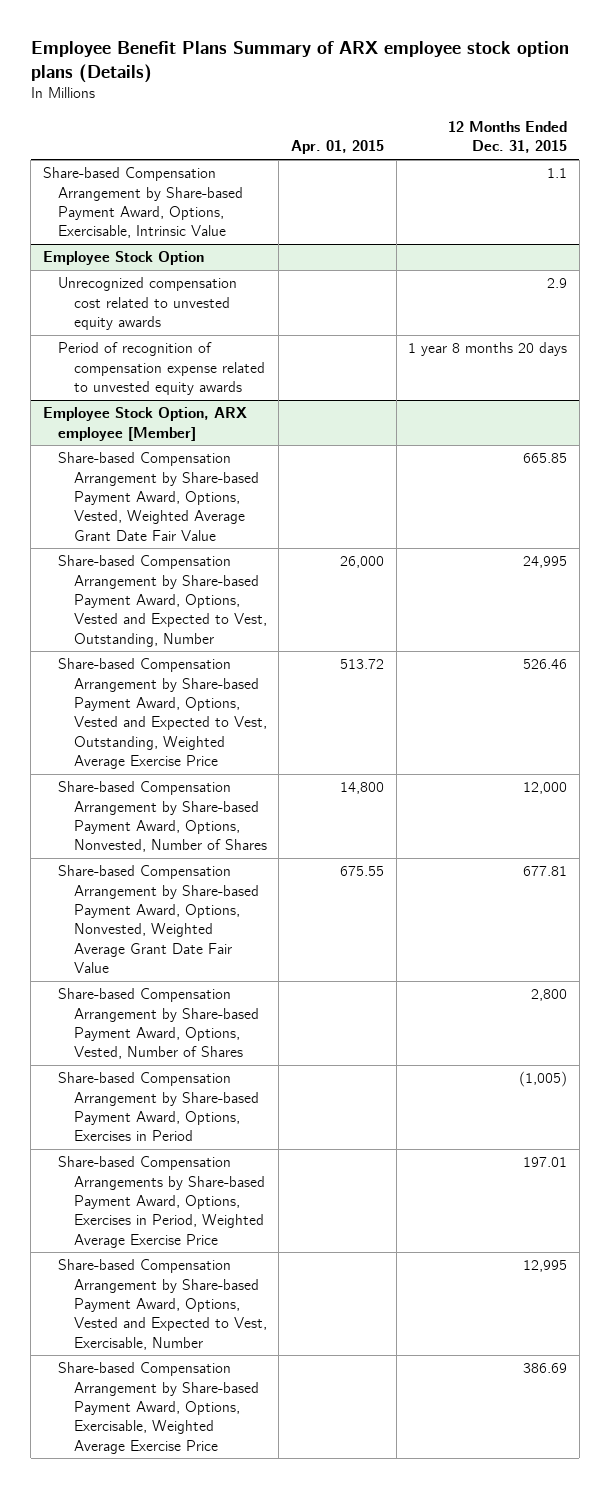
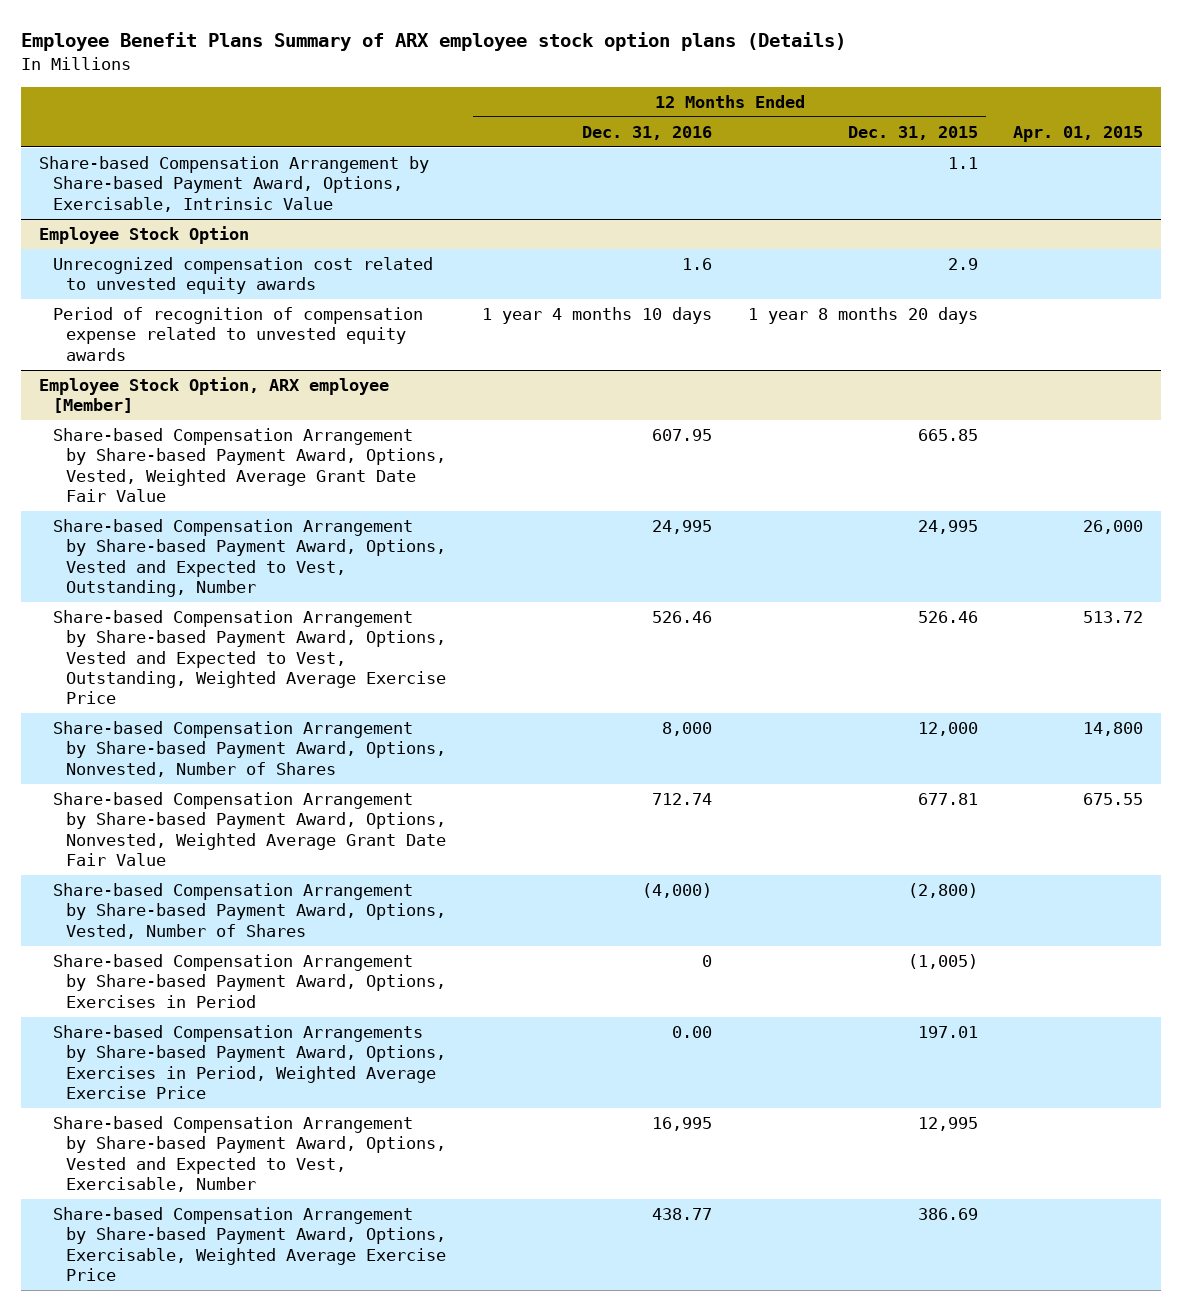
- | Apr. 01, 2015 | 12 Months Ended Dec. 31, 2015
+ | 12 Months Ended Dec. 31, 2016 | 12 Months Ended Dec. 31, 2015 | Apr. 01, 2015
@ Employee Stock Option, ARX employee [Member]
- Share-based Compensation Arrangement by Share-based Payment Award, Options, Vested, Number of Shares | | 2,800
+ Share-based Compensation Arrangement by Share-based Payment Award, Options, Vested, Number of Shares | (4,000) | (2,800) |

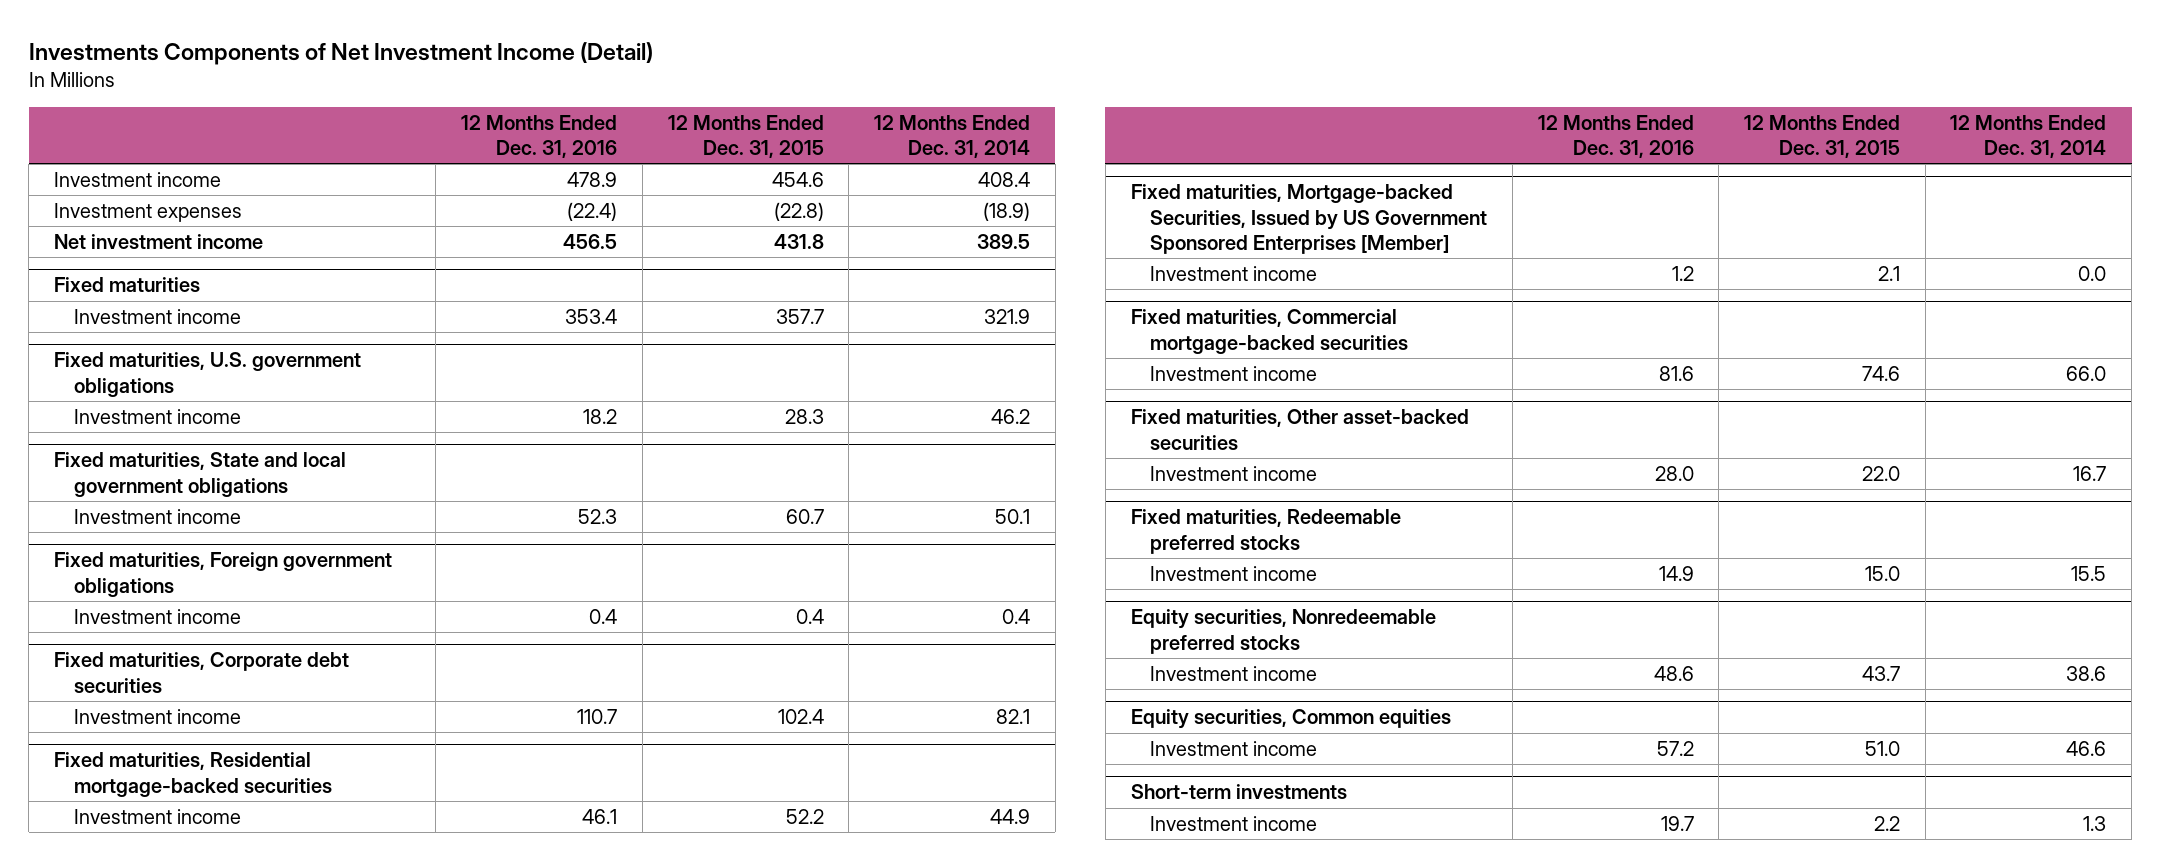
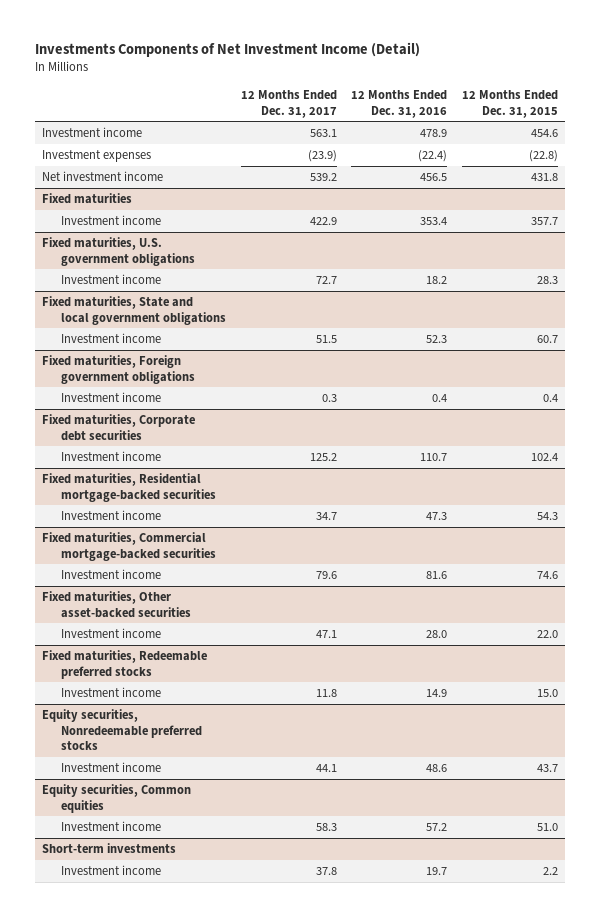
- | 12 Months Ended Dec. 31, 2016 | 12 Months Ended Dec. 31, 2015 | 12 Months Ended Dec. 31, 2014
+ | 12 Months Ended Dec. 31, 2017 | 12 Months Ended Dec. 31, 2016 | 12 Months Ended Dec. 31, 2015
@ Fixed maturities, Residential mortgage-backed securities
- Investment income | 46.1 | 52.2 | 44.9
- Fixed maturities, Mortgage-backed Securities, Issued by US Government Sponsored Enterprises [Member]
- Investment income | 1.2 | 2.1 | 0.0
@ Fixed maturities, Residential mortgage-backed securities
+ Investment income | 34.7 | 47.3 | 54.3

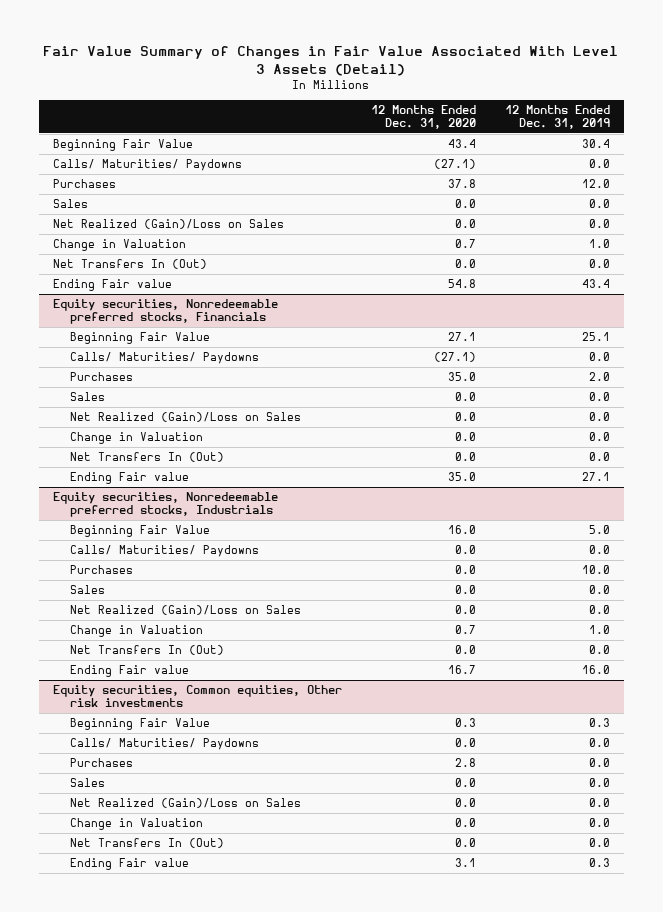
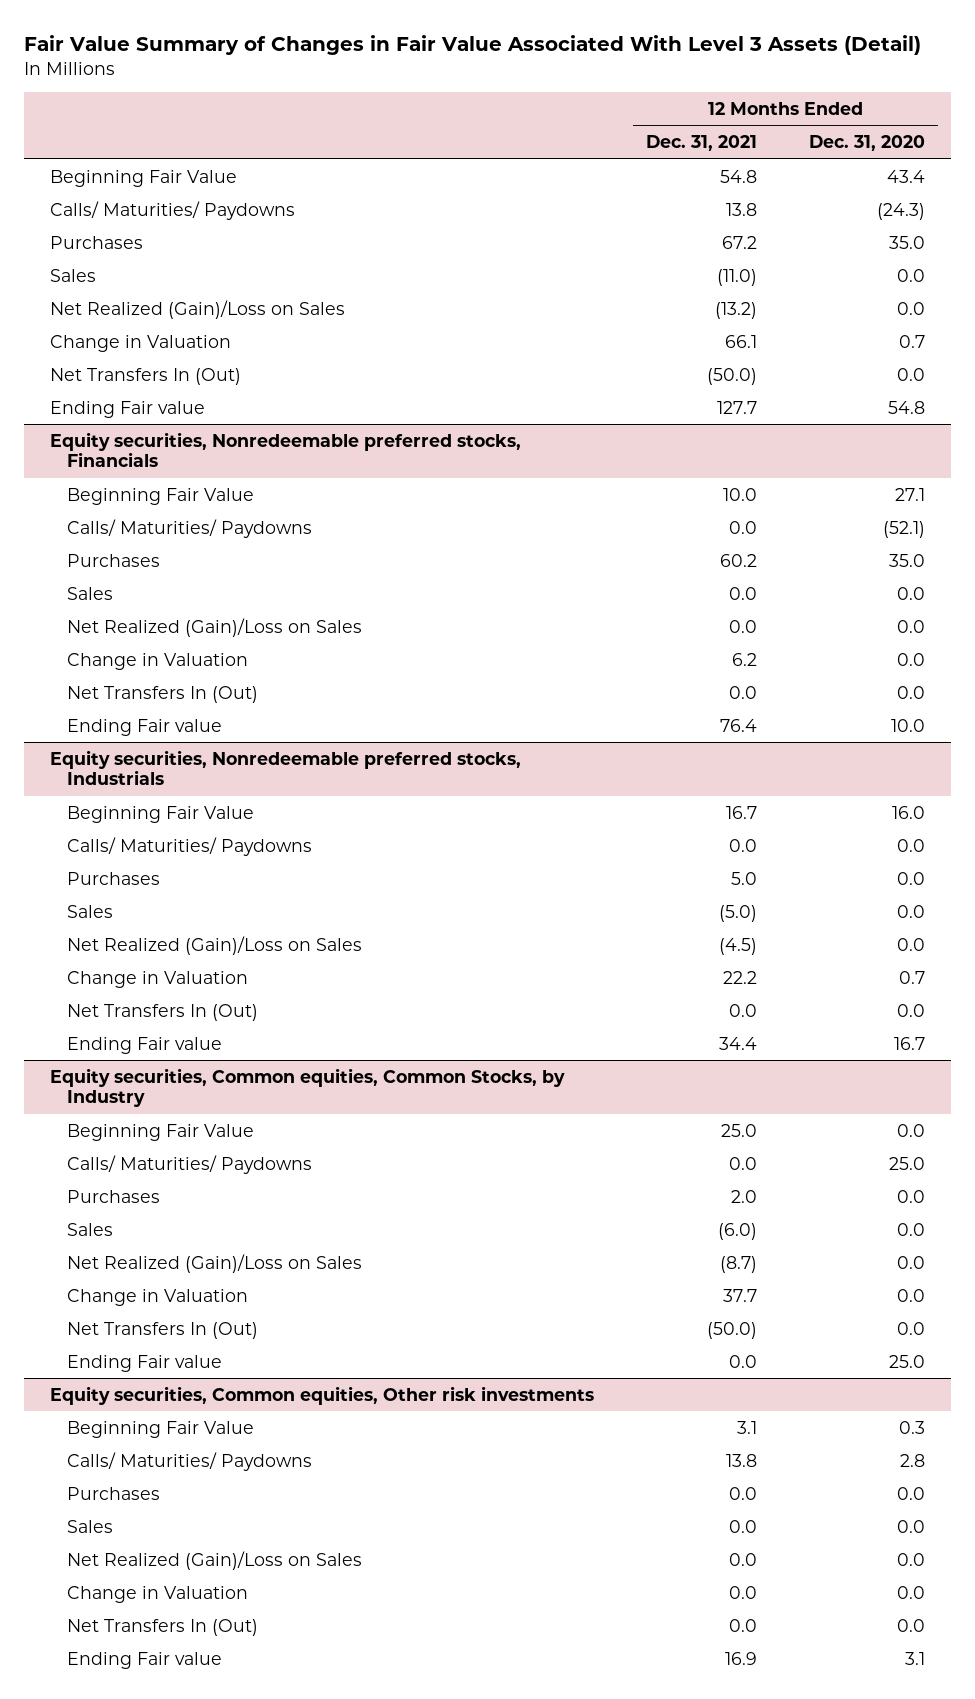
- | 12 Months Ended Dec. 31, 2020 | 12 Months Ended Dec. 31, 2019
+ | 12 Months Ended Dec. 31, 2021 | 12 Months Ended Dec. 31, 2020
- Calls/ Maturities/ Paydowns | (27.1) | 0.0
- Purchases | 37.8 | 12.0
+ Calls/ Maturities/ Paydowns | 13.8 | (24.3)
+ Purchases | 67.2 | 35.0
@ Equity securities, Nonredeemable preferred stocks, Financials
- Calls/ Maturities/ Paydowns | (27.1) | 0.0
+ Calls/ Maturities/ Paydowns | 0.0 | (52.1)
- Ending Fair value | 35.0 | 27.1
+ Ending Fair value | 76.4 | 10.0
+ Equity securities, Common equities, Common Stocks, by Industry
+ Beginning Fair Value | 25.0 | 0.0
+ Calls/ Maturities/ Paydowns | 0.0 | 25.0
+ Purchases | 2.0 | 0.0
+ Sales | (6.0) | 0.0
+ Net Realized (Gain)/Loss on Sales | (8.7) | 0.0
+ Change in Valuation | 37.7 | 0.0
+ Net Transfers In (Out) | (50.0) | 0.0
+ Ending Fair value | 0.0 | 25.0
@ Equity securities, Common equities, Other risk investments
- Calls/ Maturities/ Paydowns | 0.0 | 0.0
- Purchases | 2.8 | 0.0
+ Calls/ Maturities/ Paydowns | 13.8 | 2.8
+ Purchases | 0.0 | 0.0

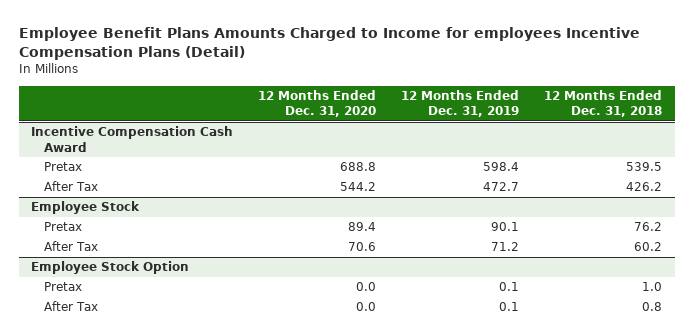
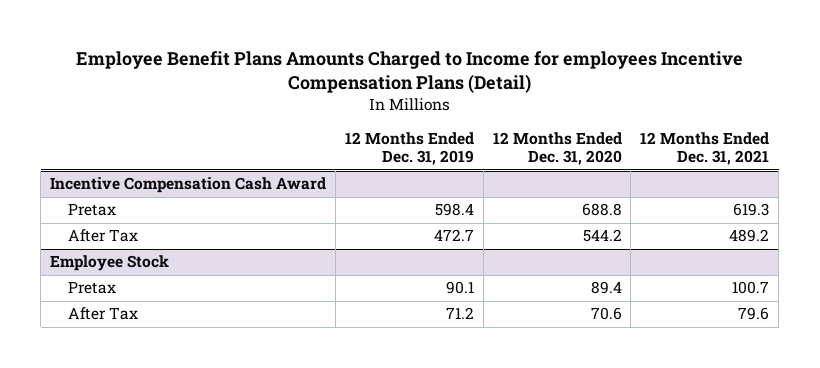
- | 12 Months Ended Dec. 31, 2020 | 12 Months Ended Dec. 31, 2019 | 12 Months Ended Dec. 31, 2018
+ | 12 Months Ended Dec. 31, 2019 | 12 Months Ended Dec. 31, 2020 | 12 Months Ended Dec. 31, 2021
- Employee Stock Option
- Pretax | 0.0 | 0.1 | 1.0
- After Tax | 0.0 | 0.1 | 0.8

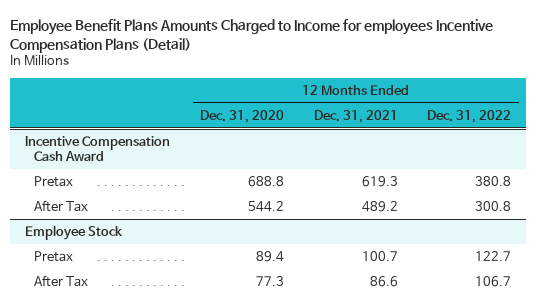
- | 12 Months Ended Dec. 31, 2019 | 12 Months Ended Dec. 31, 2020 | 12 Months Ended Dec. 31, 2021
+ | 12 Months Ended Dec. 31, 2020 | 12 Months Ended Dec. 31, 2021 | 12 Months Ended Dec. 31, 2022
@ Employee Stock
- After Tax | 71.2 | 70.6 | 79.6
+ After Tax | 77.3 | 86.6 | 106.7

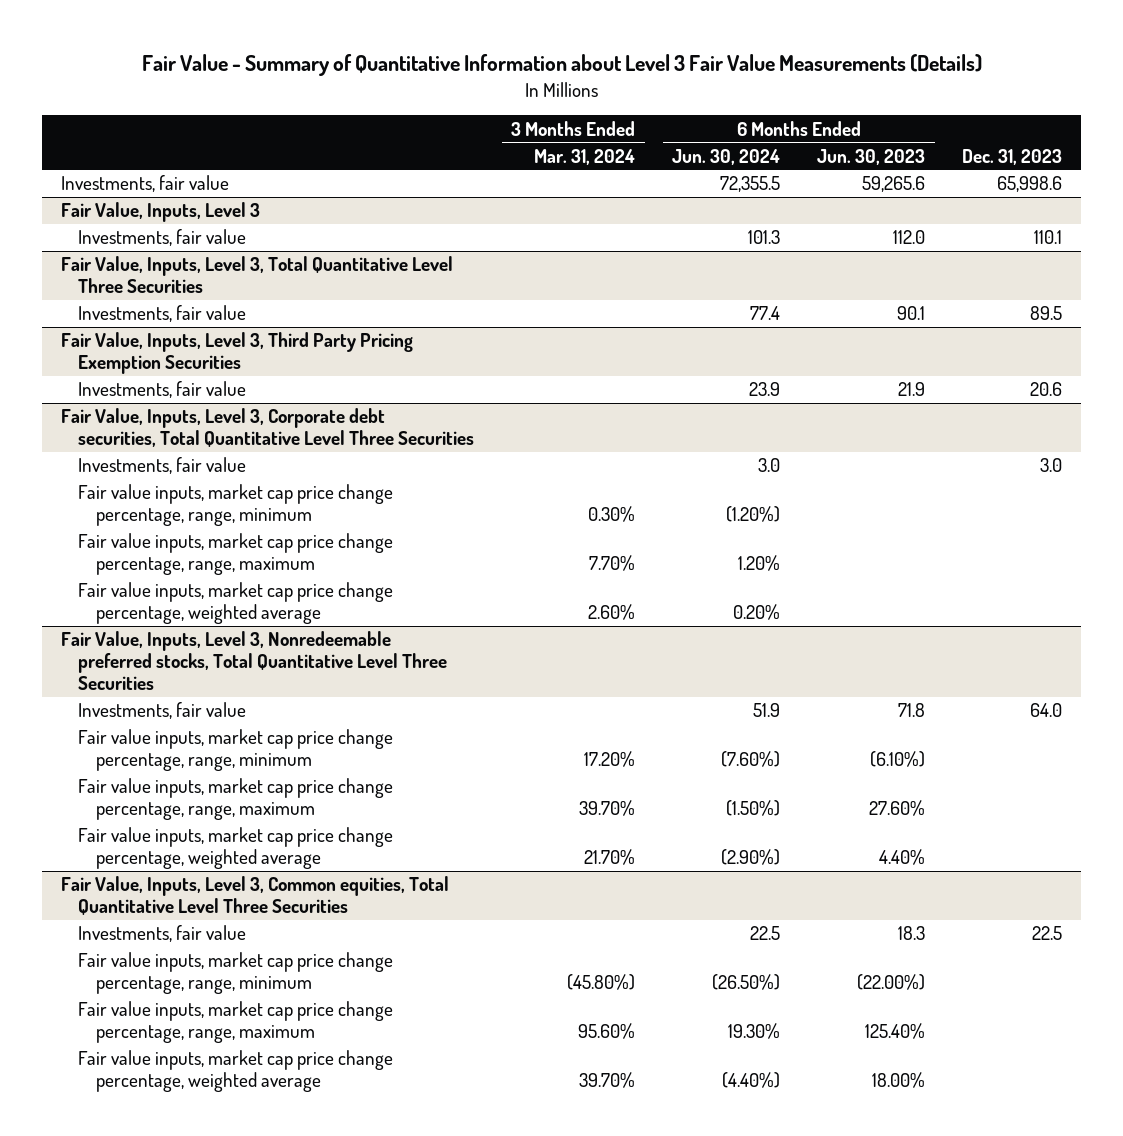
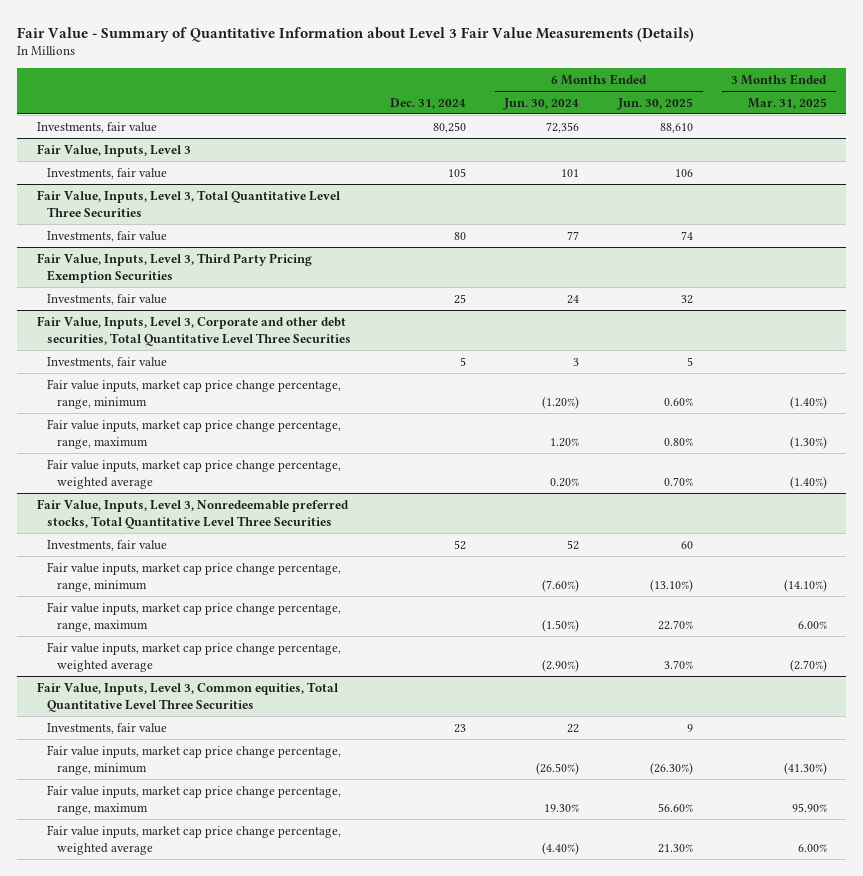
- | 3 Months Ended Mar. 31, 2024 | 6 Months Ended Jun. 30, 2024 | 6 Months Ended Jun. 30, 2023 | Dec. 31, 2023
+ | Dec. 31, 2024 | 6 Months Ended Jun. 30, 2024 | 6 Months Ended Jun. 30, 2025 | 3 Months Ended Mar. 31, 2025
- Investments, fair value | | 72,355.5 | 59,265.6 | 65,998.6
+ Investments, fair value | 80,250 | 72,356 | 88,610 |
@ Fair Value, Inputs, Level 3
- Investments, fair value | | 101.3 | 112.0 | 110.1
+ Investments, fair value | 105 | 101 | 106 |
@ Fair Value, Inputs, Level 3, Total Quantitative Level Three Securities
- Investments, fair value | | 77.4 | 90.1 | 89.5
+ Investments, fair value | 80 | 77 | 74 |
@ Fair Value, Inputs, Level 3, Third Party Pricing Exemption Securities
- Investments, fair value | | 23.9 | 21.9 | 20.6
- Fair Value, Inputs, Level 3, Corporate debt securities, Total Quantitative Level Three Securities
- Investments, fair value | | 3.0 | | 3.0
@ Fair Value, Inputs, Level 3, Third Party Pricing Exemption Securities
+ Investments, fair value | 25 | 24 | 32 |
+ Fair Value, Inputs, Level 3, Corporate and other debt securities, Total Quantitative Level Three Securities
+ Investments, fair value | 5 | 3 | 5 |
@ Fair Value, Inputs, Level 3, Nonredeemable preferred stocks, Total Quantitative Level Three Securities
- Investments, fair value | | 51.9 | 71.8 | 64.0
+ Investments, fair value | 52 | 52 | 60 |
@ Fair Value, Inputs, Level 3, Common equities, Total Quantitative Level Three Securities
- Investments, fair value | | 22.5 | 18.3 | 22.5
+ Investments, fair value | 23 | 22 | 9 |

